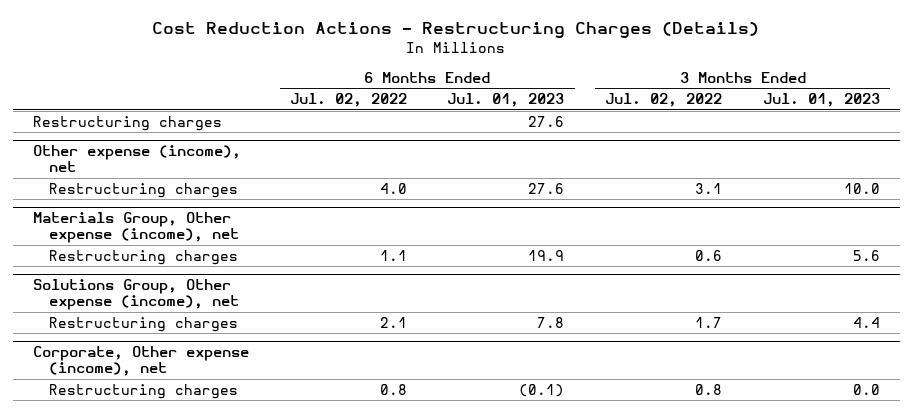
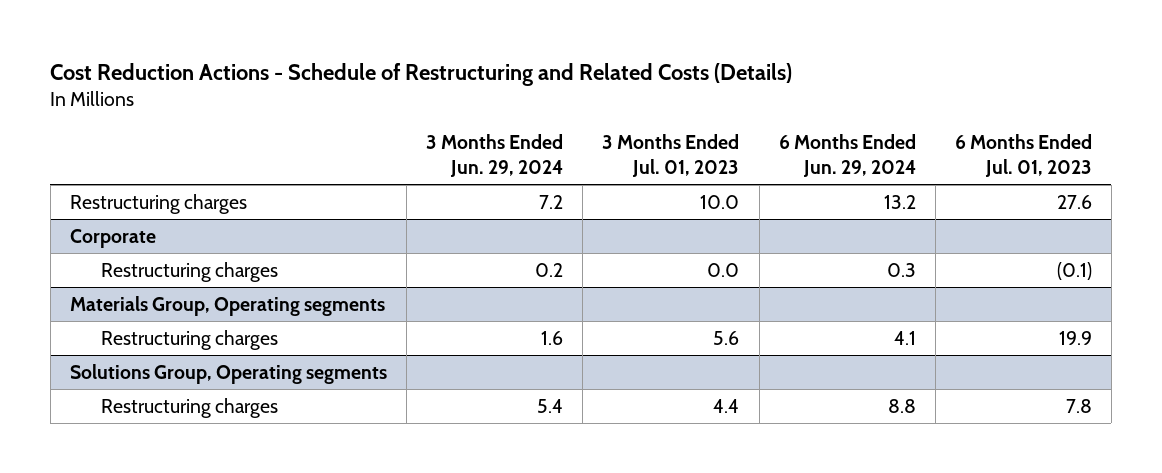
- Cost Reduction Actions - Restructuring Charges (Details)
+ Cost Reduction Actions - Schedule of Restructuring and Related Costs (Details)
- | 6 Months Ended Jul. 02, 2022 | 6 Months Ended Jul. 01, 2023 | 3 Months Ended Jul. 02, 2022 | 3 Months Ended Jul. 01, 2023
+ | 3 Months Ended Jun. 29, 2024 | 3 Months Ended Jul. 01, 2023 | 6 Months Ended Jun. 29, 2024 | 6 Months Ended Jul. 01, 2023
- Restructuring charges | | 27.6 | |
- Other expense (income), net
- Materials Group, Other expense (income), net
+ Corporate
+ Restructuring charges | 0.2 | 0.0 | 0.3 | (0.1)
+ Materials Group, Operating segments
- Solutions Group, Other expense (income), net
+ Solutions Group, Operating segments
- Corporate, Other expense (income), net
- Restructuring charges | 0.8 | (0.1) | 0.8 | 0.0

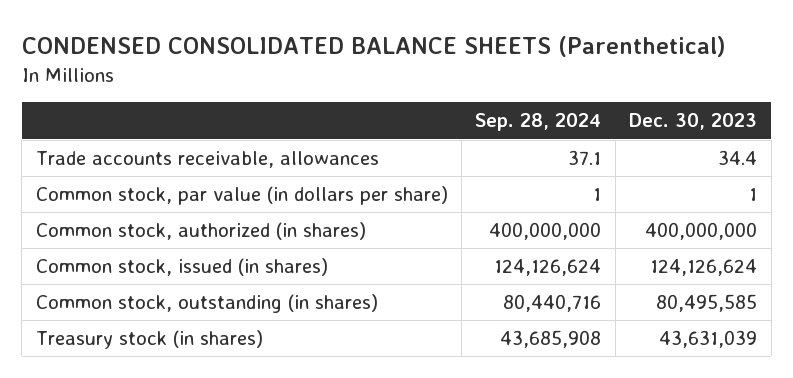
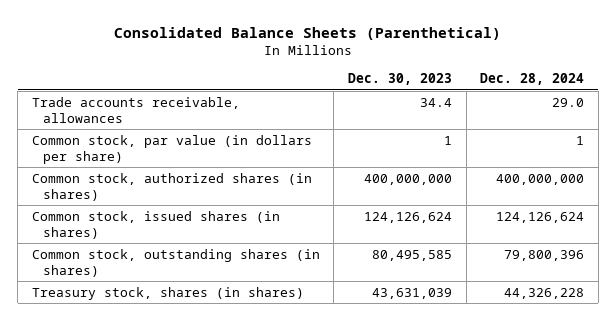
- CONDENSED CONSOLIDATED BALANCE SHEETS (Parenthetical)
+ Consolidated Balance Sheets (Parenthetical)
- | Sep. 28, 2024 | Dec. 30, 2023
+ | Dec. 30, 2023 | Dec. 28, 2024
- Common stock, authorized (in shares) | 400,000,000 | 400,000,000
- Common stock, issued (in shares) | 124,126,624 | 124,126,624
- Common stock, outstanding (in shares) | 80,440,716 | 80,495,585
- Treasury stock (in shares) | 43,685,908 | 43,631,039
+ Common stock, authorized shares (in shares) | 400,000,000 | 400,000,000
+ Common stock, issued shares (in shares) | 124,126,624 | 124,126,624
+ Common stock, outstanding shares (in shares) | 80,495,585 | 79,800,396
+ Treasury stock, shares (in shares) | 43,631,039 | 44,326,228

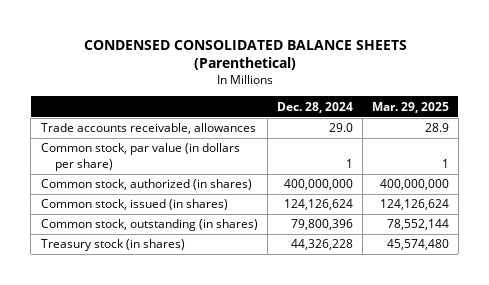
- Consolidated Balance Sheets (Parenthetical)
+ CONDENSED CONSOLIDATED BALANCE SHEETS (Parenthetical)
- | Dec. 30, 2023 | Dec. 28, 2024
+ | Dec. 28, 2024 | Mar. 29, 2025
- Common stock, authorized shares (in shares) | 400,000,000 | 400,000,000
- Common stock, issued shares (in shares) | 124,126,624 | 124,126,624
- Common stock, outstanding shares (in shares) | 80,495,585 | 79,800,396
- Treasury stock, shares (in shares) | 43,631,039 | 44,326,228
+ Common stock, authorized (in shares) | 400,000,000 | 400,000,000
+ Common stock, issued (in shares) | 124,126,624 | 124,126,624
+ Common stock, outstanding (in shares) | 79,800,396 | 78,552,144
+ Treasury stock (in shares) | 44,326,228 | 45,574,480

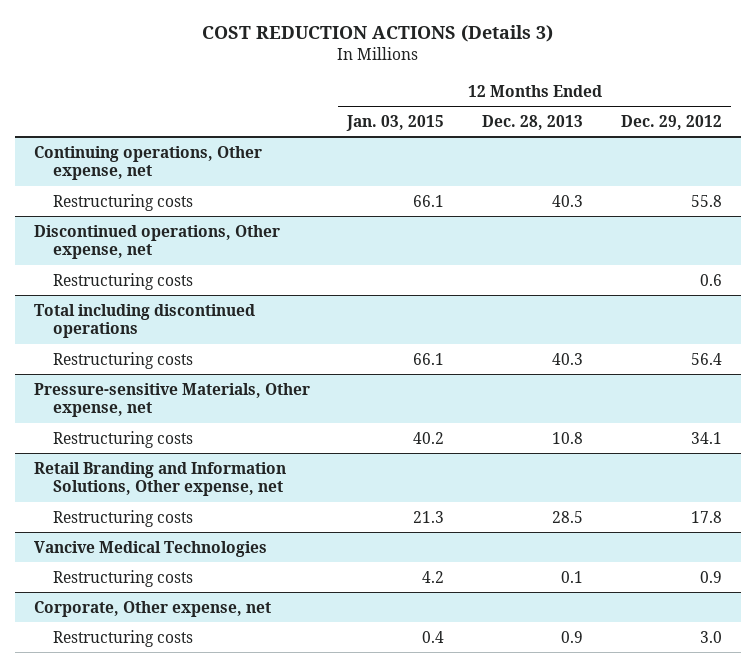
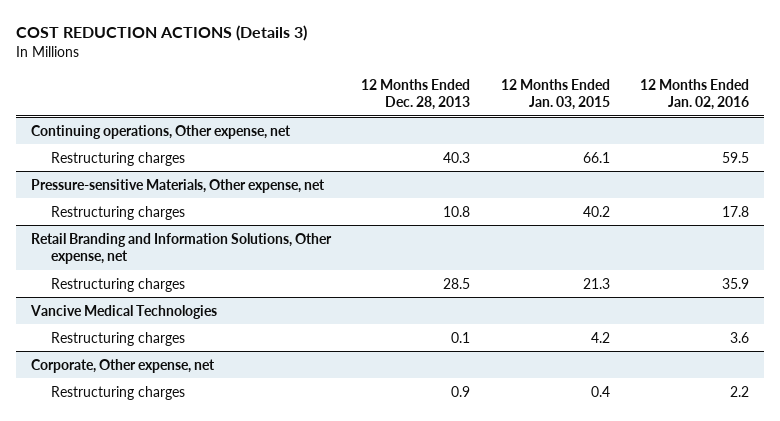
- | 12 Months Ended Jan. 03, 2015 | 12 Months Ended Dec. 28, 2013 | 12 Months Ended Dec. 29, 2012
+ | 12 Months Ended Dec. 28, 2013 | 12 Months Ended Jan. 03, 2015 | 12 Months Ended Jan. 02, 2016
@ Continuing operations, Other expense, net
- Restructuring costs | 66.1 | 40.3 | 55.8
- Discontinued operations, Other expense, net
- Restructuring costs | | | 0.6
- Total including discontinued operations
- Restructuring costs | 66.1 | 40.3 | 56.4
@ Continuing operations, Other expense, net
+ Restructuring charges | 40.3 | 66.1 | 59.5
@ Pressure-sensitive Materials, Other expense, net
- Restructuring costs | 40.2 | 10.8 | 34.1
+ Restructuring charges | 10.8 | 40.2 | 17.8
@ Retail Branding and Information Solutions, Other expense, net
- Restructuring costs | 21.3 | 28.5 | 17.8
+ Restructuring charges | 28.5 | 21.3 | 35.9
@ Vancive Medical Technologies
- Restructuring costs | 4.2 | 0.1 | 0.9
+ Restructuring charges | 0.1 | 4.2 | 3.6
@ Corporate, Other expense, net
- Restructuring costs | 0.4 | 0.9 | 3.0
+ Restructuring charges | 0.9 | 0.4 | 2.2

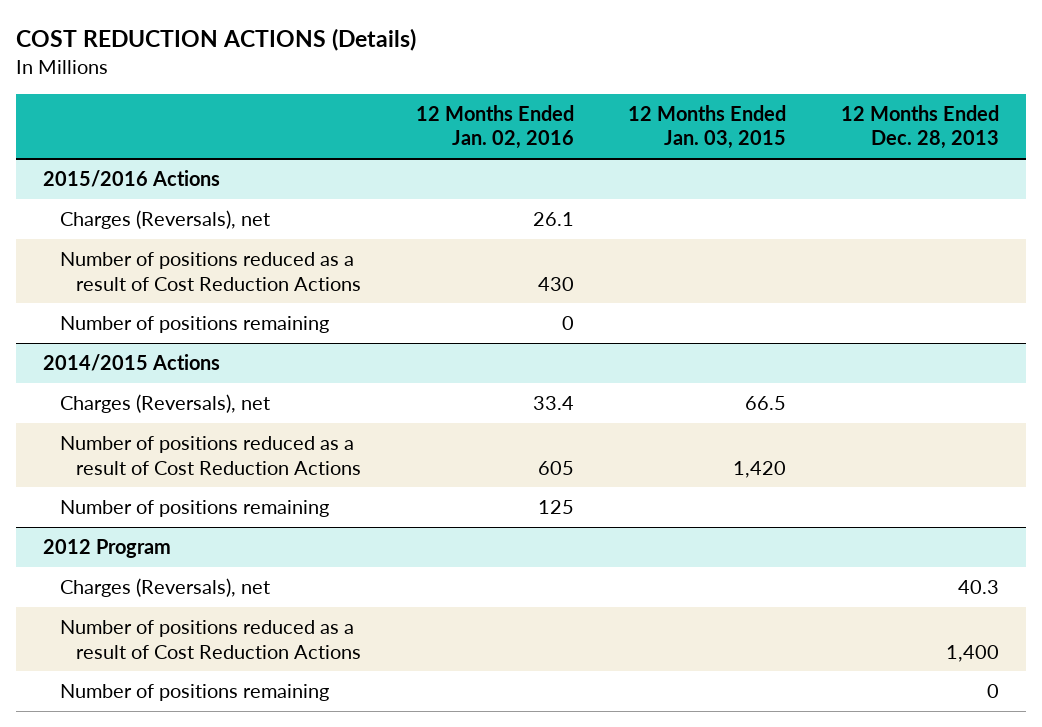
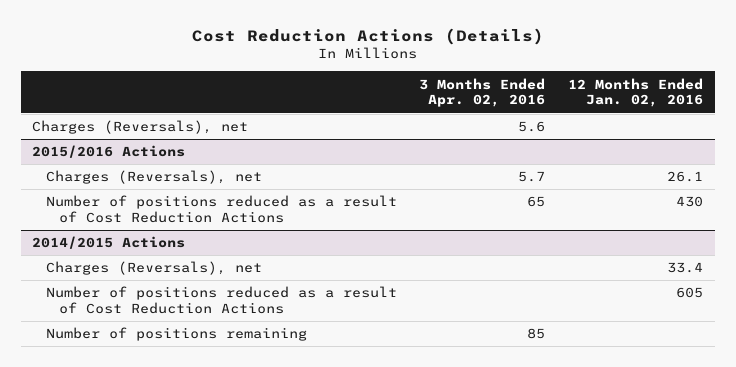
- COST REDUCTION ACTIONS (Details)
+ Cost Reduction Actions (Details)
- | 12 Months Ended Jan. 02, 2016 | 12 Months Ended Jan. 03, 2015 | 12 Months Ended Dec. 28, 2013
+ | 3 Months Ended Apr. 02, 2016 | 12 Months Ended Jan. 02, 2016
+ Charges (Reversals), net | 5.6 |
@ 2015/2016 Actions
- Number of positions remaining | 0 | |
@ 2014/2015 Actions
- Number of positions remaining | 125 | |
- 2012 Program
- Charges (Reversals), net | | | 40.3
- Number of positions reduced as a result of Cost Reduction Actions | | | 1,400

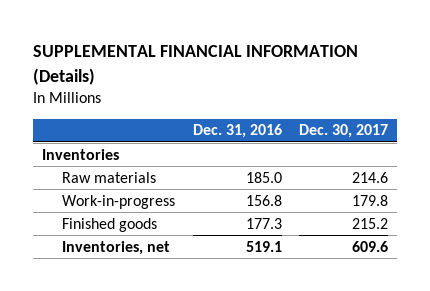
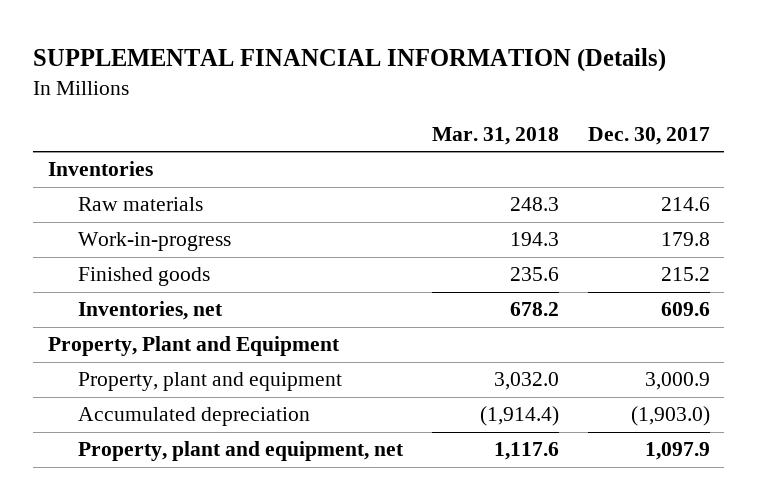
- | Dec. 31, 2016 | Dec. 30, 2017
+ | Mar. 31, 2018 | Dec. 30, 2017
+ Property, Plant and Equipment
+ Property, plant and equipment | 3,032.0 | 3,000.9
+ Accumulated depreciation | (1,914.4) | (1,903.0)
+ Property, plant and equipment, net | 1,117.6 | 1,097.9

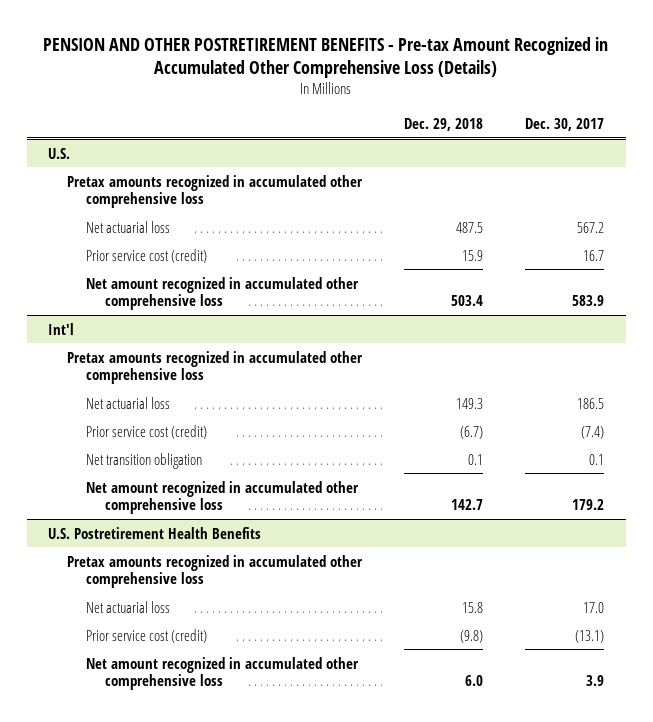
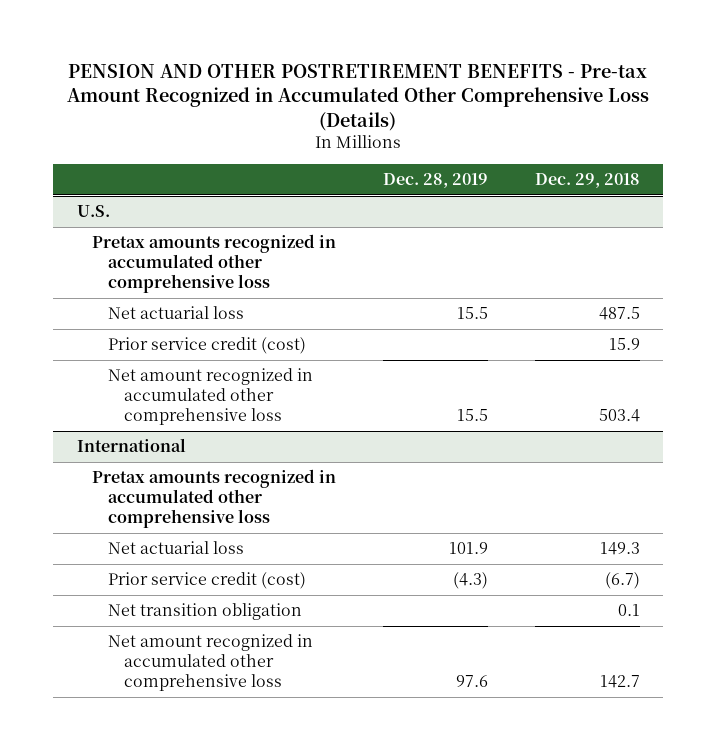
- | Dec. 29, 2018 | Dec. 30, 2017
+ | Dec. 28, 2019 | Dec. 29, 2018
@ U.S.
- Prior service cost (credit) | 15.9 | 16.7
+ Prior service credit (cost) | | 15.9
- Int'l
+ International
- Prior service cost (credit) | (6.7) | (7.4)
+ Prior service credit (cost) | (4.3) | (6.7)
- U.S. Postretirement Health Benefits
- Pretax amounts recognized in accumulated other comprehensive loss
- Net actuarial loss | 15.8 | 17.0
- Prior service cost (credit) | (9.8) | (13.1)
- Net amount recognized in accumulated other comprehensive loss | 6.0 | 3.9

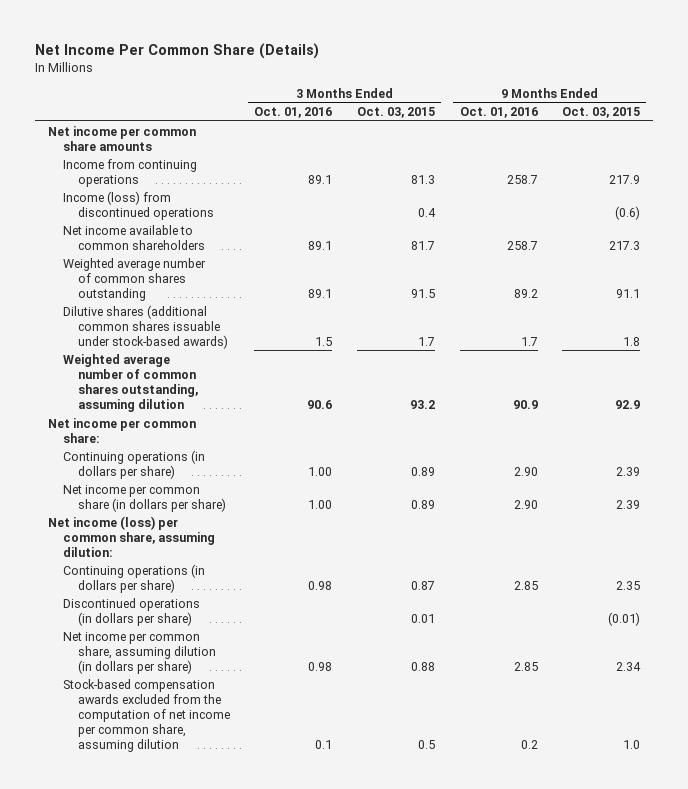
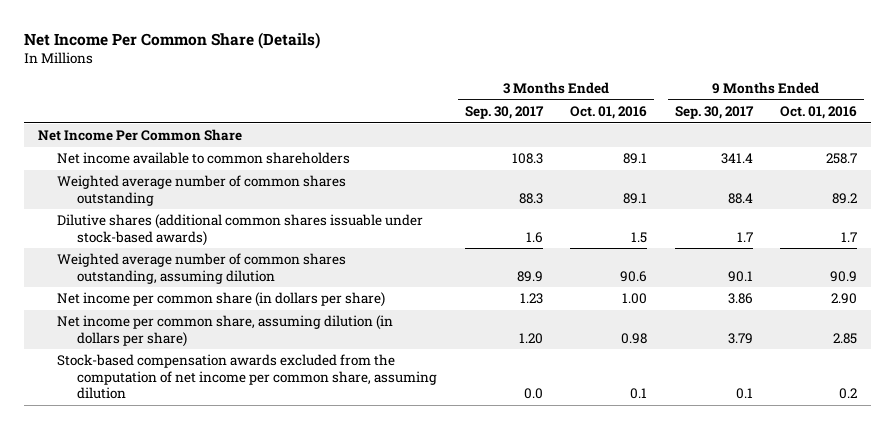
- | 3 Months Ended Oct. 01, 2016 | 3 Months Ended Oct. 03, 2015 | 9 Months Ended Oct. 01, 2016 | 9 Months Ended Oct. 03, 2015
+ | 3 Months Ended Sep. 30, 2017 | 3 Months Ended Oct. 01, 2016 | 9 Months Ended Sep. 30, 2017 | 9 Months Ended Oct. 01, 2016
- Net income per common share amounts
- Income from continuing operations | 89.1 | 81.3 | 258.7 | 217.9
- Income (loss) from discontinued operations | | 0.4 | | (0.6)
+ Net Income Per Common Share
- Net income per common share:
- Continuing operations (in dollars per share) | 1.00 | 0.89 | 2.90 | 2.39
- Net income (loss) per common share, assuming dilution:
- Continuing operations (in dollars per share) | 0.98 | 0.87 | 2.85 | 2.35
- Discontinued operations (in dollars per share) | | 0.01 | | (0.01)

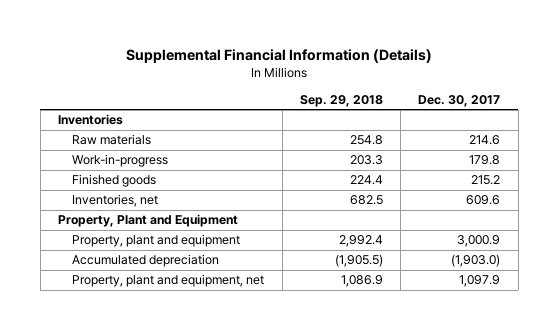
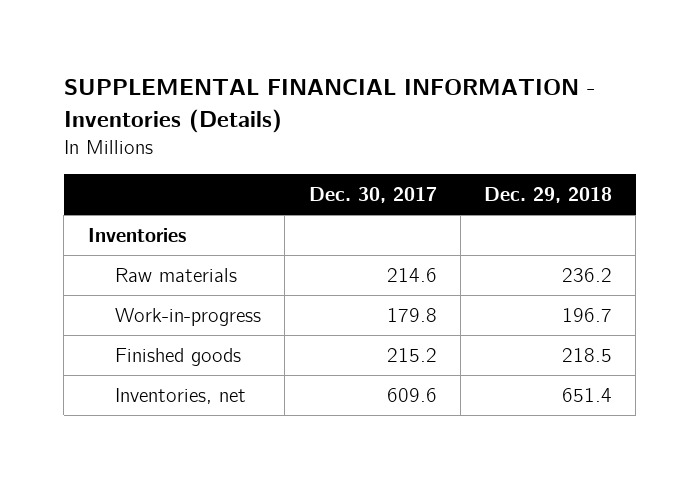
- Supplemental Financial Information (Details)
+ SUPPLEMENTAL FINANCIAL INFORMATION - Inventories (Details)
- | Sep. 29, 2018 | Dec. 30, 2017
+ | Dec. 30, 2017 | Dec. 29, 2018
- Property, Plant and Equipment
- Property, plant and equipment | 2,992.4 | 3,000.9
- Accumulated depreciation | (1,905.5) | (1,903.0)
- Property, plant and equipment, net | 1,086.9 | 1,097.9

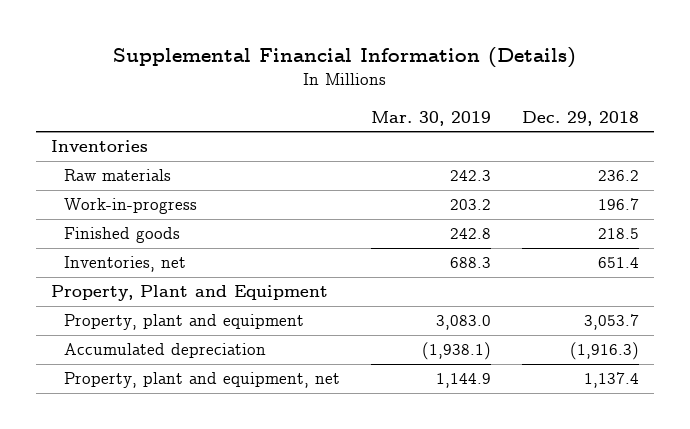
- SUPPLEMENTAL FINANCIAL INFORMATION - Inventories (Details)
+ Supplemental Financial Information (Details)
- | Dec. 30, 2017 | Dec. 29, 2018
+ | Mar. 30, 2019 | Dec. 29, 2018
+ Property, Plant and Equipment
+ Property, plant and equipment | 3,083.0 | 3,053.7
+ Accumulated depreciation | (1,938.1) | (1,916.3)
+ Property, plant and equipment, net | 1,144.9 | 1,137.4

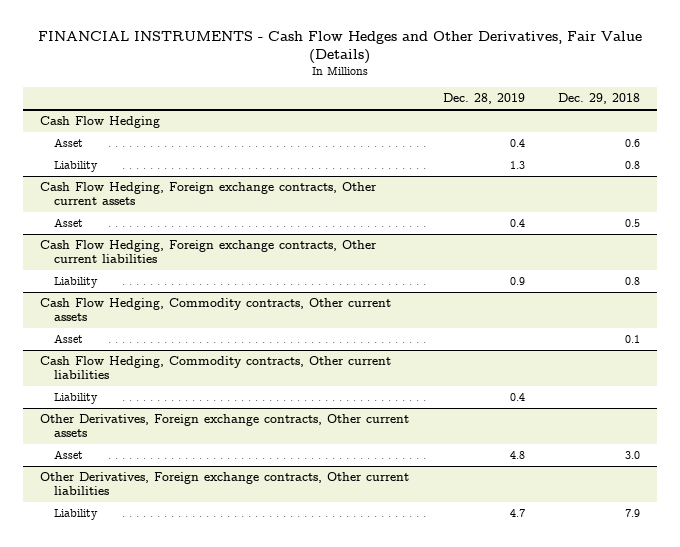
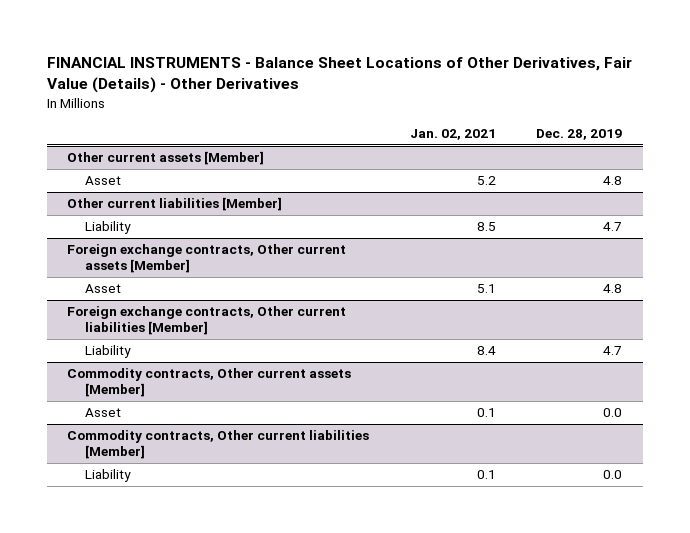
- FINANCIAL INSTRUMENTS - Cash Flow Hedges and Other Derivatives, Fair Value (Details)
+ FINANCIAL INSTRUMENTS - Balance Sheet Locations of Other Derivatives, Fair Value (Details) - Other Derivatives
- | Dec. 28, 2019 | Dec. 29, 2018
+ | Jan. 02, 2021 | Dec. 28, 2019
- Cash Flow Hedging
- Asset | 0.4 | 0.6
- Liability | 1.3 | 0.8
- Cash Flow Hedging, Foreign exchange contracts, Other current assets
- Asset | 0.4 | 0.5
- Cash Flow Hedging, Foreign exchange contracts, Other current liabilities
- Liability | 0.9 | 0.8
- Cash Flow Hedging, Commodity contracts, Other current assets
- Asset | | 0.1
- Cash Flow Hedging, Commodity contracts, Other current liabilities
- Liability | 0.4 |
- Other Derivatives, Foreign exchange contracts, Other current assets
+ Other current assets [Member]
- Other Derivatives, Foreign exchange contracts, Other current liabilities
+ Other current liabilities [Member]
+ Foreign exchange contracts, Other current assets [Member]
+ Asset | 5.1 | 4.8
+ Foreign exchange contracts, Other current liabilities [Member]
+ Liability | 8.4 | 4.7
+ Commodity contracts, Other current assets [Member]
+ Asset | 0.1 | 0.0
+ Commodity contracts, Other current liabilities [Member]
+ Liability | 0.1 | 0.0

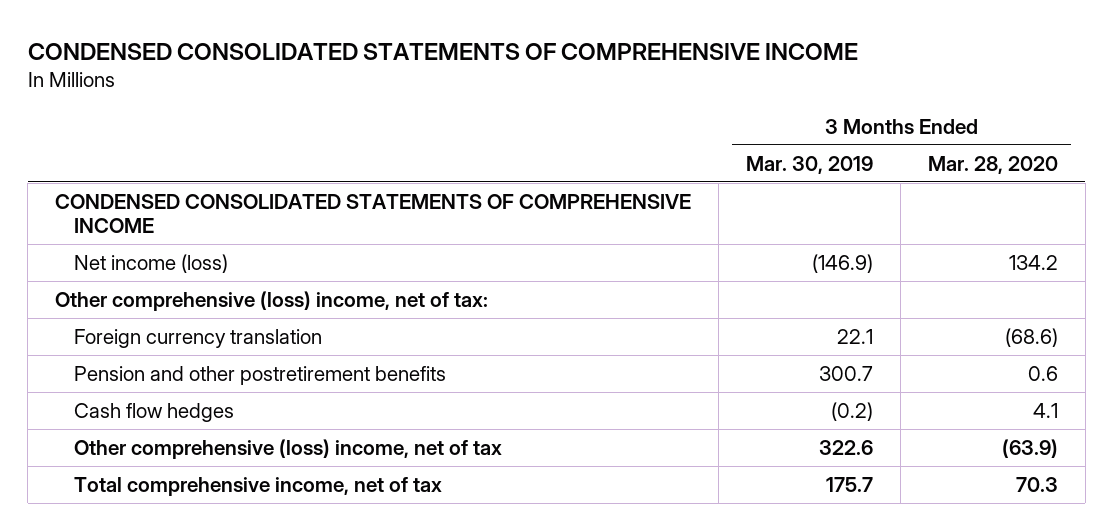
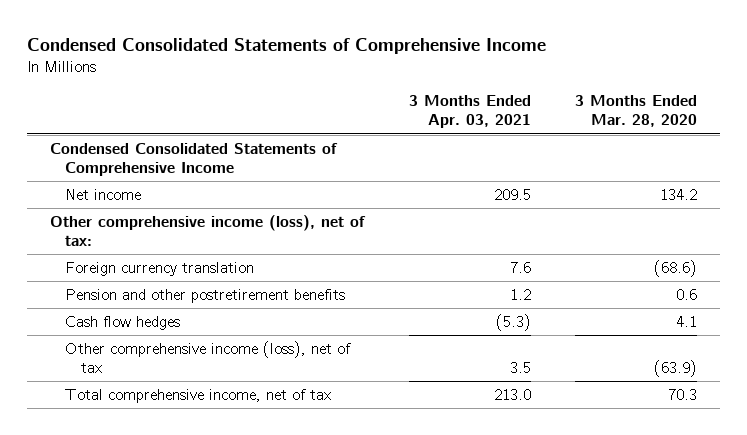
- CONDENSED CONSOLIDATED STATEMENTS OF COMPREHENSIVE INCOME
+ Condensed Consolidated Statements of Comprehensive Income
- | 3 Months Ended Mar. 30, 2019 | 3 Months Ended Mar. 28, 2020
+ | 3 Months Ended Apr. 03, 2021 | 3 Months Ended Mar. 28, 2020
- CONDENSED CONSOLIDATED STATEMENTS OF COMPREHENSIVE INCOME
- Net income (loss) | (146.9) | 134.2
- Other comprehensive (loss) income, net of tax:
+ Condensed Consolidated Statements of Comprehensive Income
+ Net income | 209.5 | 134.2
+ Other comprehensive income (loss), net of tax:
- Other comprehensive (loss) income, net of tax | 322.6 | (63.9)
+ Other comprehensive income (loss), net of tax | 3.5 | (63.9)

